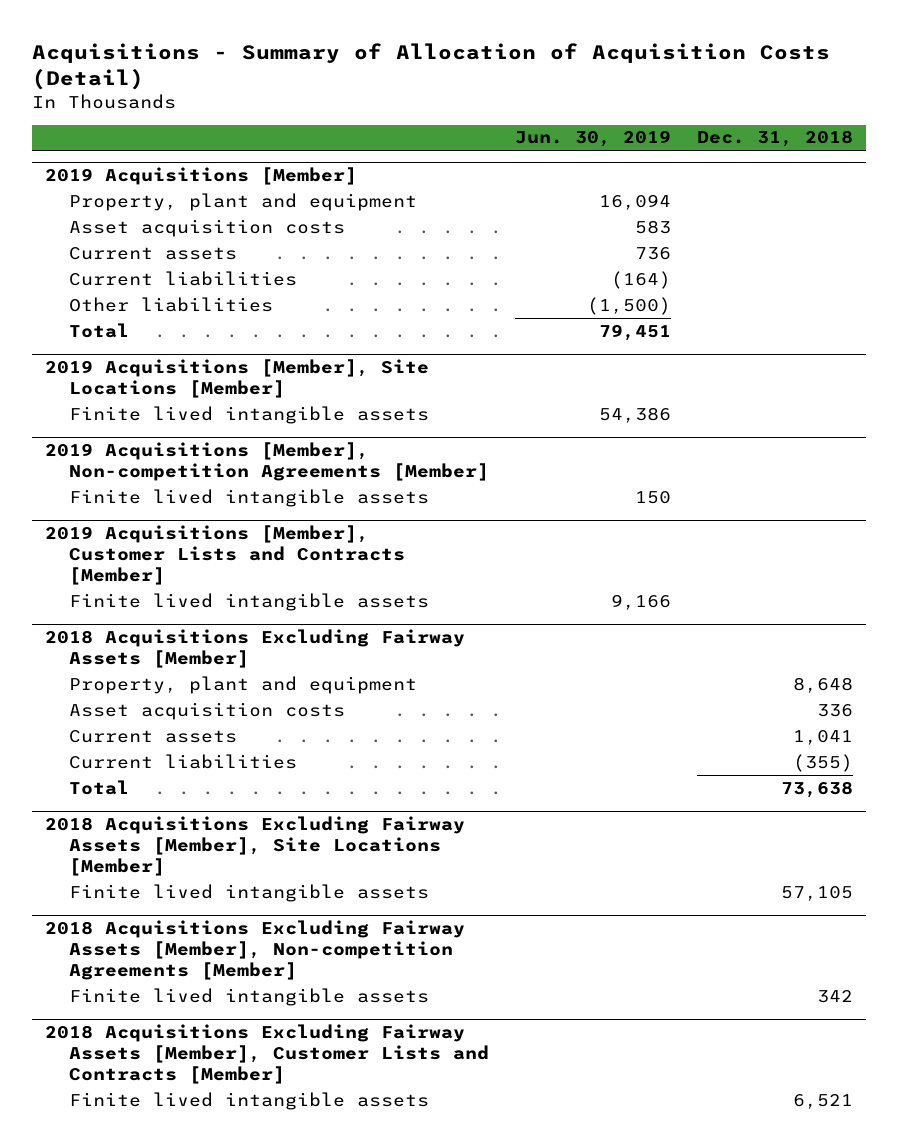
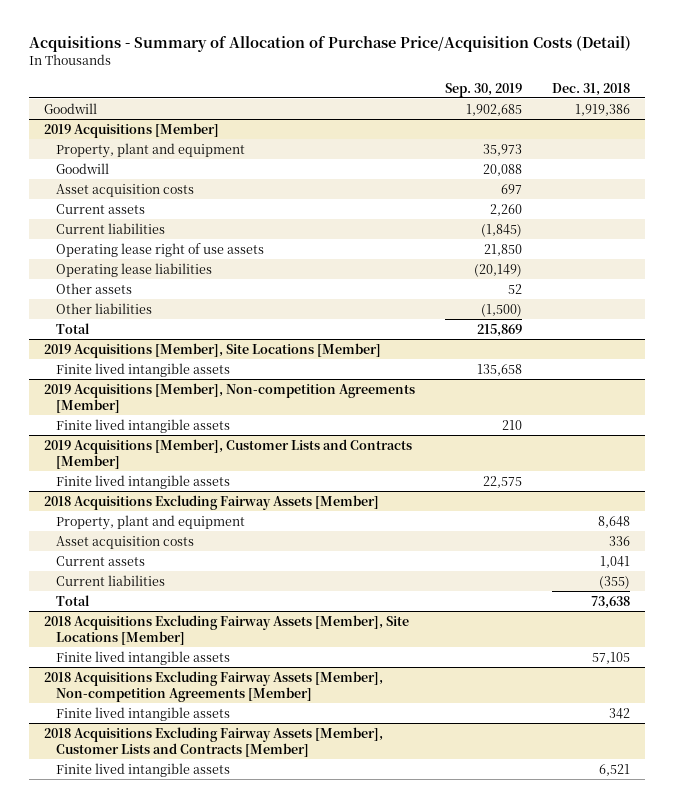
- Acquisitions - Summary of Allocation of Acquisition Costs (Detail)
+ Acquisitions - Summary of Allocation of Purchase Price/Acquisition Costs (Detail)
- | Jun. 30, 2019 | Dec. 31, 2018
+ | Sep. 30, 2019 | Dec. 31, 2018
+ Goodwill | 1,902,685 | 1,919,386
@ 2019 Acquisitions [Member]
+ Goodwill | 20,088 |
+ Operating lease right of use assets | 21,850 |
+ Operating lease liabilities | (20,149) |
+ Other assets | 52 |

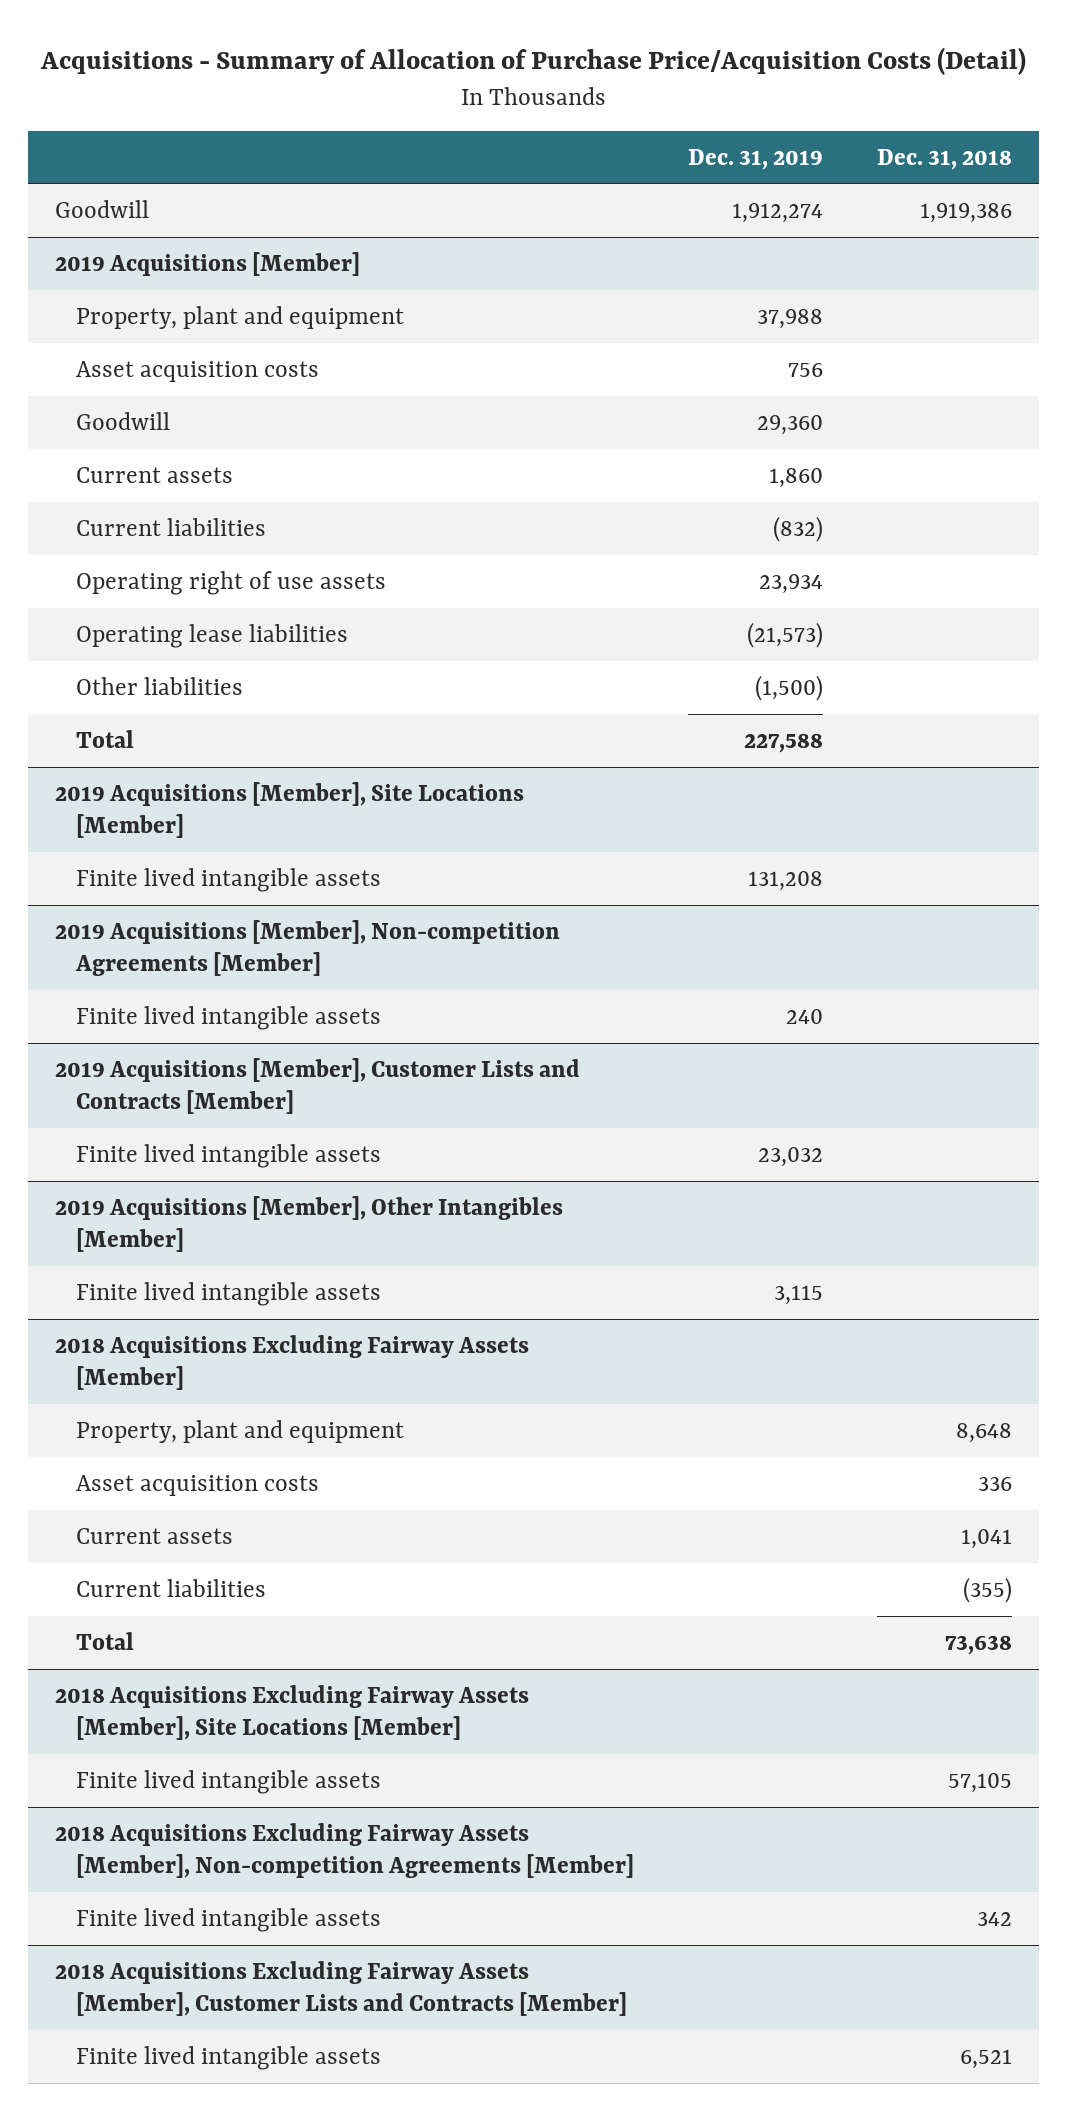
- | Sep. 30, 2019 | Dec. 31, 2018
+ | Dec. 31, 2019 | Dec. 31, 2018
@ 2019 Acquisitions [Member]
moved down: Goodwill | 29,360 |
- Operating lease right of use assets | 21,850 |
+ Operating right of use assets | 23,934 |
- Other assets | 52 |
+ 2019 Acquisitions [Member], Other Intangibles [Member]
+ Finite lived intangible assets | 3,115 |

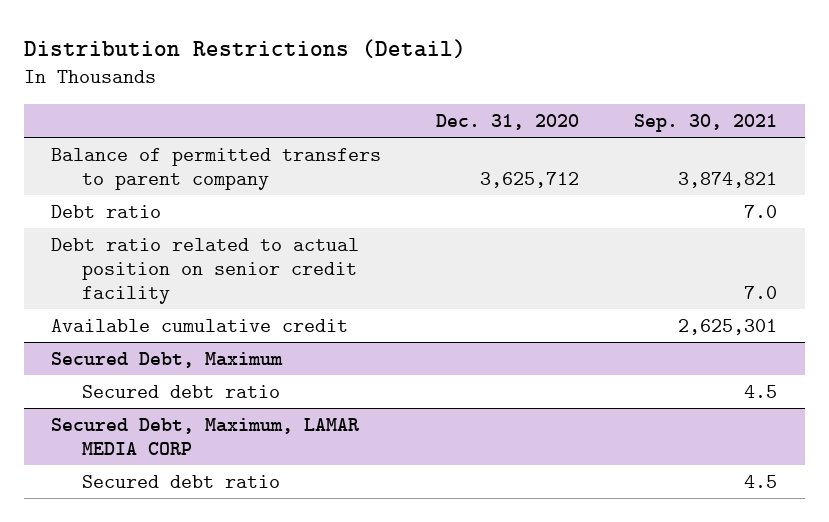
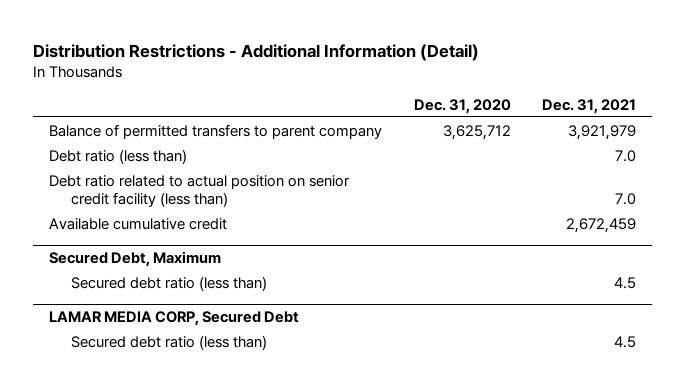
- Distribution Restrictions (Detail)
+ Distribution Restrictions - Additional Information (Detail)
- | Dec. 31, 2020 | Sep. 30, 2021
+ | Dec. 31, 2020 | Dec. 31, 2021
- Debt ratio | | 7.0
- Debt ratio related to actual position on senior credit facility | | 7.0
+ Debt ratio (less than) | | 7.0
+ Debt ratio related to actual position on senior credit facility (less than) | | 7.0
@ Secured Debt, Maximum
- Secured debt ratio | | 4.5
- Secured Debt, Maximum, LAMAR MEDIA CORP
- Secured debt ratio | | 4.5
@ Secured Debt, Maximum
+ Secured debt ratio (less than) | | 4.5
+ LAMAR MEDIA CORP, Secured Debt
+ Secured debt ratio (less than) | | 4.5

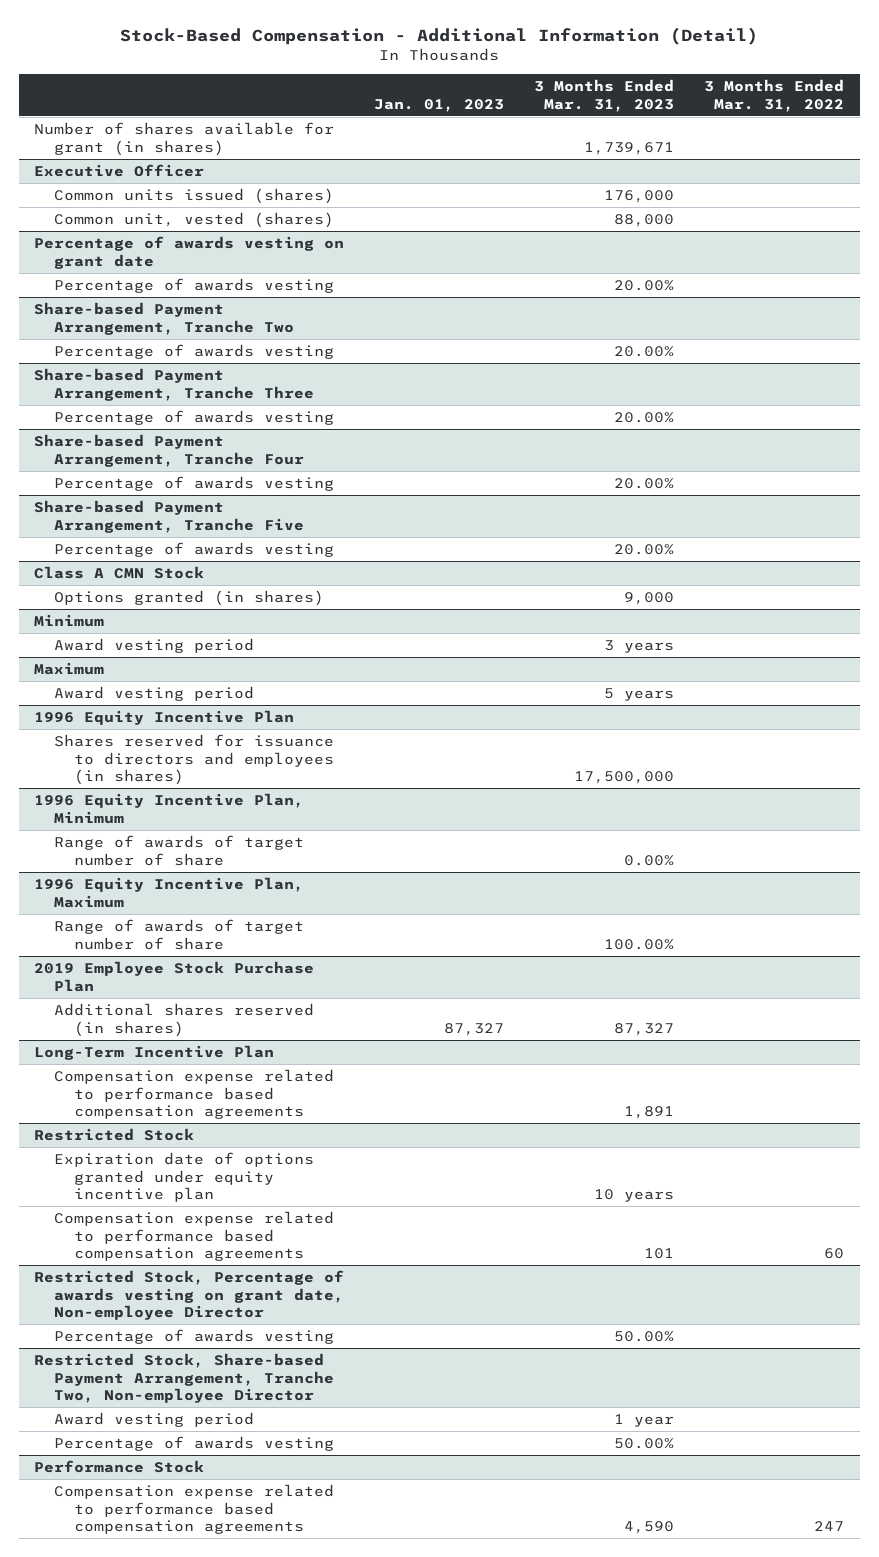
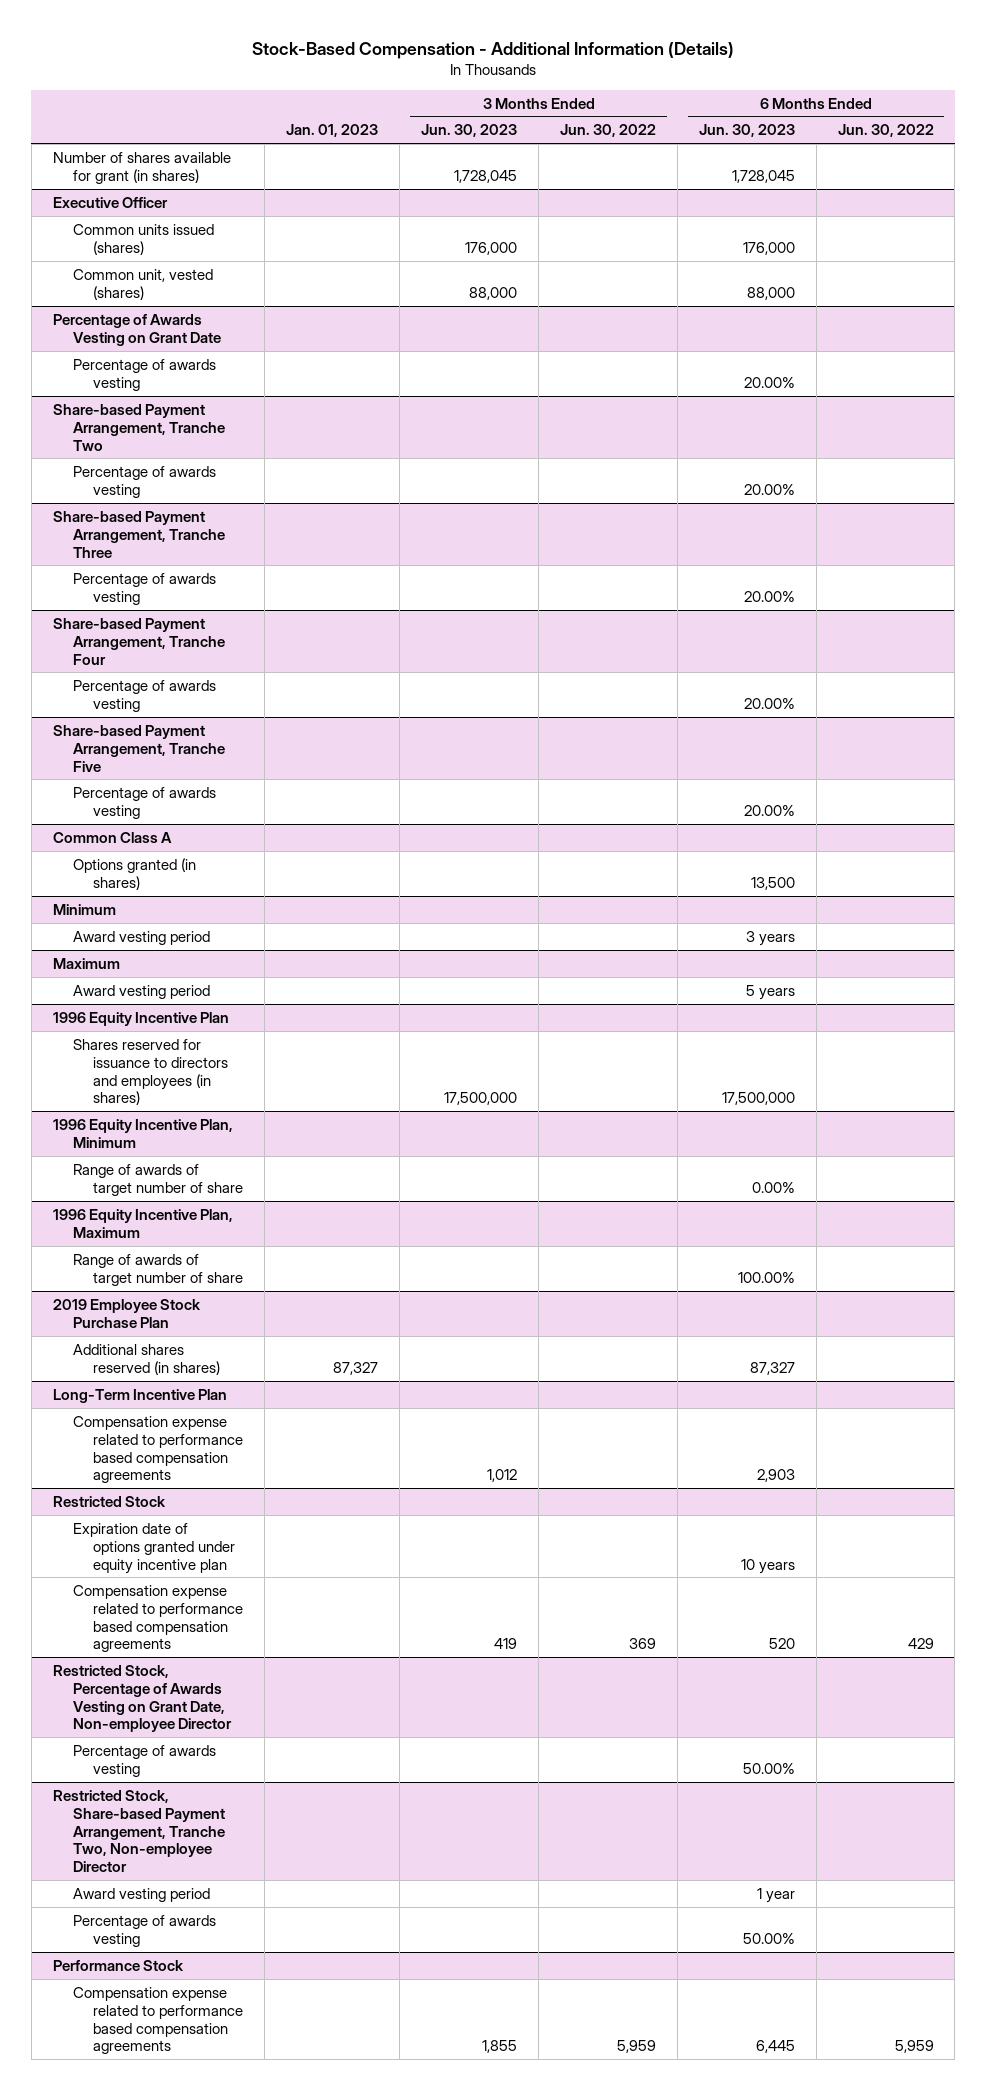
- Stock-Based Compensation - Additional Information (Detail)
+ Stock-Based Compensation - Additional Information (Details)
- | Jan. 01, 2023 | 3 Months Ended Mar. 31, 2023 | 3 Months Ended Mar. 31, 2022
+ | Jan. 01, 2023 | 3 Months Ended Jun. 30, 2023 | 3 Months Ended Jun. 30, 2022 | 6 Months Ended Jun. 30, 2023 | 6 Months Ended Jun. 30, 2022
- Percentage of awards vesting on grant date
+ Percentage of Awards Vesting on Grant Date
- Class A CMN Stock
+ Common Class A
- Restricted Stock, Percentage of awards vesting on grant date, Non-employee Director
+ Restricted Stock, Percentage of Awards Vesting on Grant Date, Non-employee Director

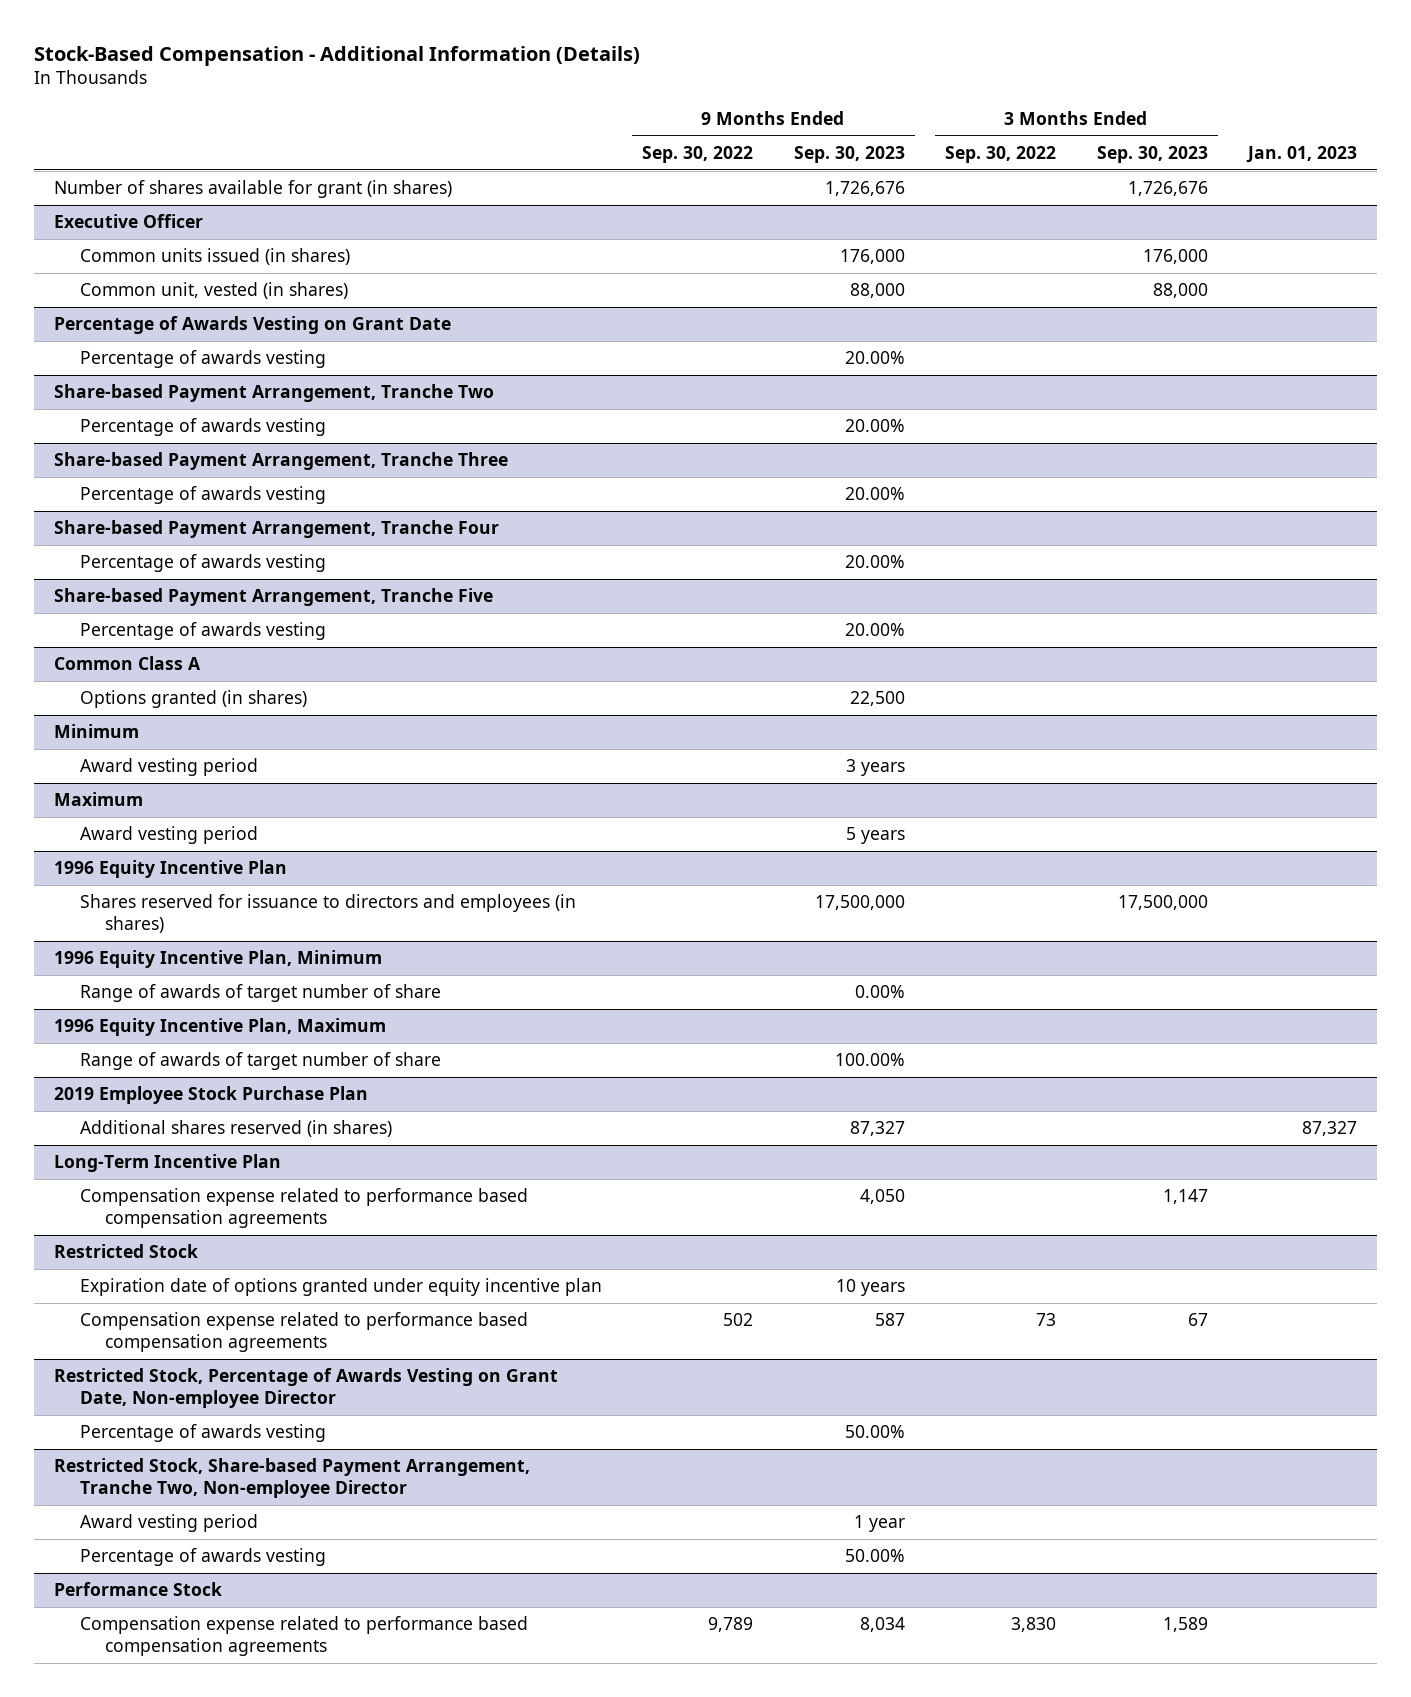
- | Jan. 01, 2023 | 3 Months Ended Jun. 30, 2023 | 3 Months Ended Jun. 30, 2022 | 6 Months Ended Jun. 30, 2023 | 6 Months Ended Jun. 30, 2022
+ | 9 Months Ended Sep. 30, 2022 | 9 Months Ended Sep. 30, 2023 | 3 Months Ended Sep. 30, 2022 | 3 Months Ended Sep. 30, 2023 | Jan. 01, 2023
@ Executive Officer
- Common units issued (shares) | | 176,000 | | 176,000 |
- Common unit, vested (shares) | | 88,000 | | 88,000 |
+ Common units issued (in shares) | | 176,000 | | 176,000 |
+ Common unit, vested (in shares) | | 88,000 | | 88,000 |

